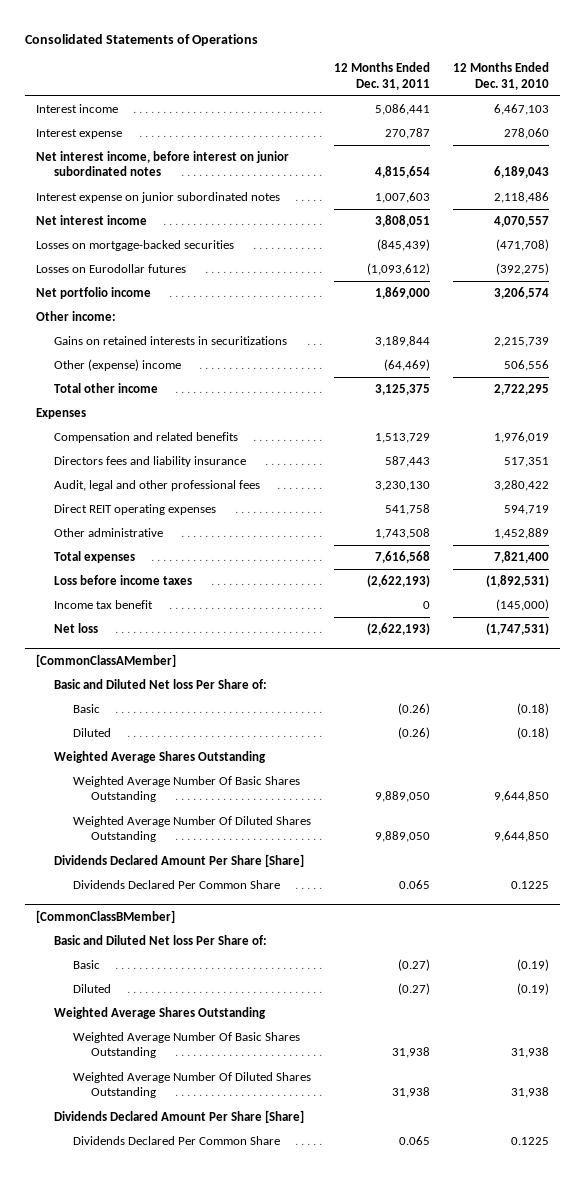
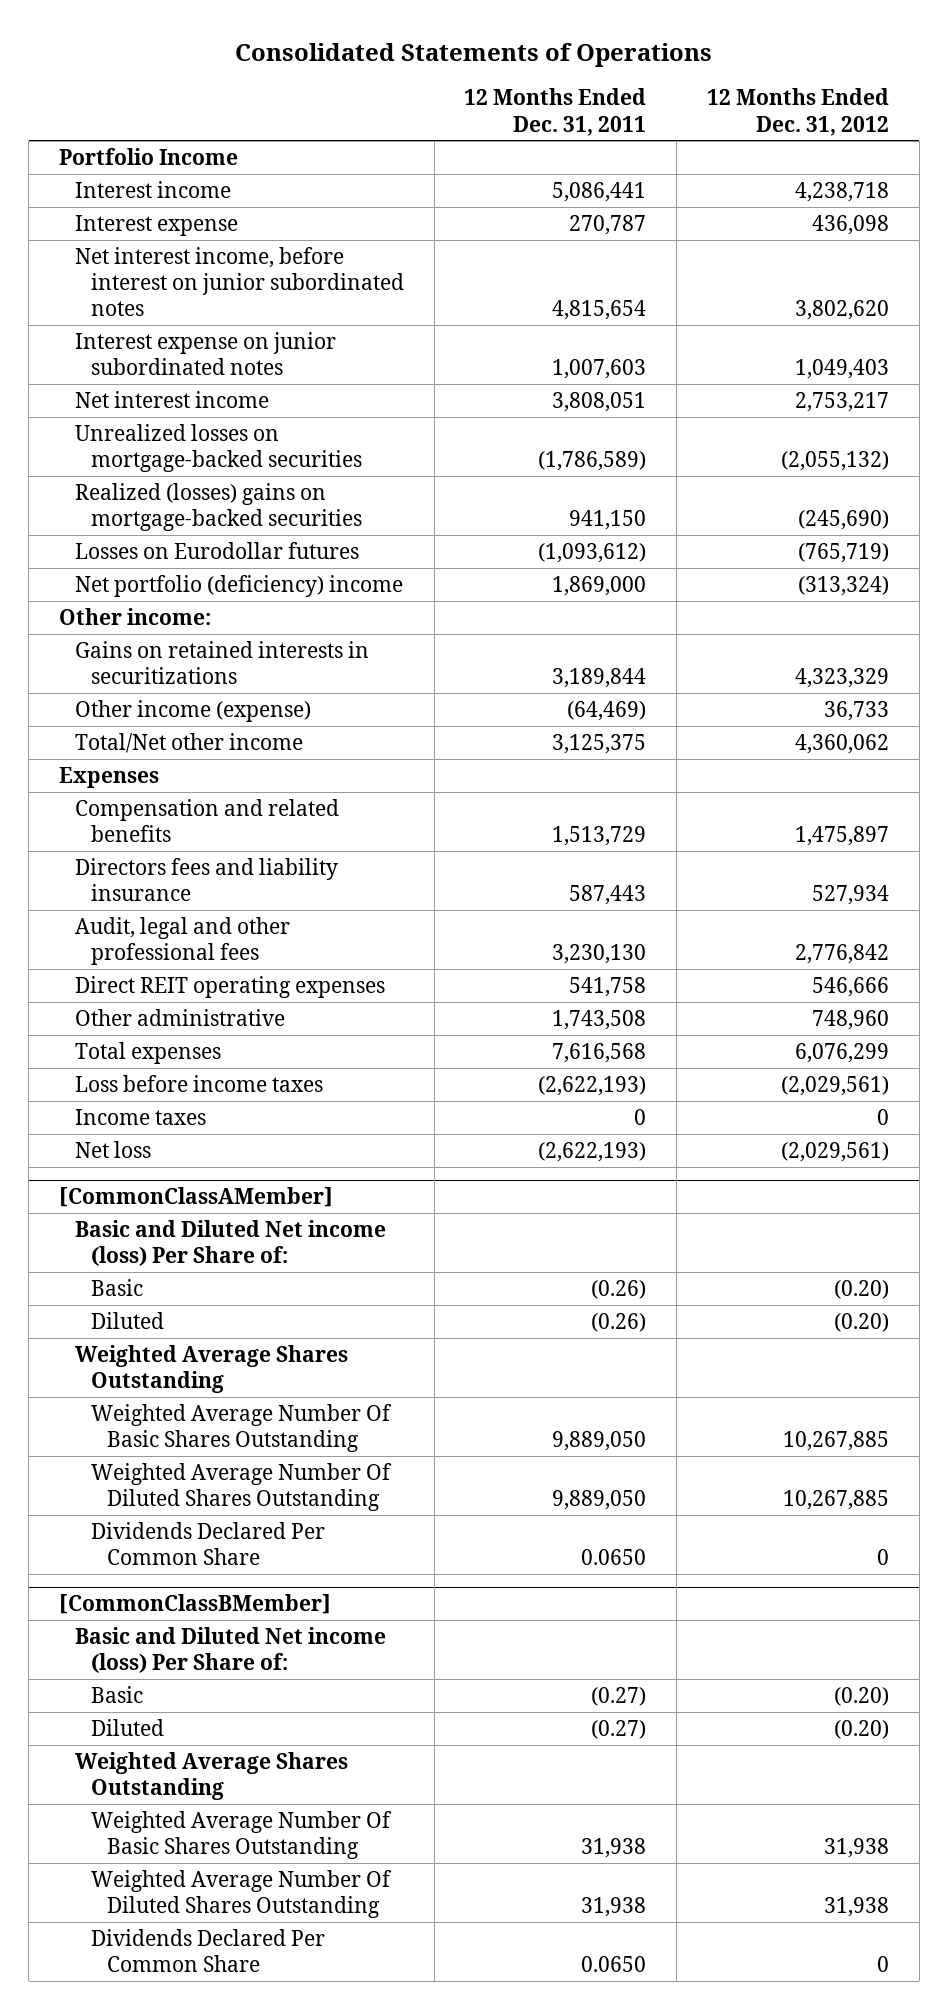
- | 12 Months Ended Dec. 31, 2011 | 12 Months Ended Dec. 31, 2010
+ | 12 Months Ended Dec. 31, 2011 | 12 Months Ended Dec. 31, 2012
+ Portfolio Income
- Losses on mortgage-backed securities | (845,439) | (471,708)
+ Unrealized losses on mortgage-backed securities | (1,786,589) | (2,055,132)
+ Realized (losses) gains on mortgage-backed securities | 941,150 | (245,690)
- Net portfolio income | 1,869,000 | 3,206,574
+ Net portfolio (deficiency) income | 1,869,000 | (313,324)
- Other (expense) income | (64,469) | 506,556
- Total other income | 3,125,375 | 2,722,295
+ Other income (expense) | (64,469) | 36,733
+ Total/Net other income | 3,125,375 | 4,360,062
- Income tax benefit | 0 | (145,000)
+ Income taxes | 0 | 0
@ [CommonClassAMember]
- Basic and Diluted Net loss Per Share of:
+ Basic and Diluted Net income (loss) Per Share of:
- Dividends Declared Amount Per Share [Share]
- Dividends Declared Per Common Share | 0.065 | 0.1225
+ Dividends Declared Per Common Share | 0.0650 | 0
@ [CommonClassBMember]
- Basic and Diluted Net loss Per Share of:
+ Basic and Diluted Net income (loss) Per Share of:
- Dividends Declared Amount Per Share [Share]
- Dividends Declared Per Common Share | 0.065 | 0.1225
+ Dividends Declared Per Common Share | 0.0650 | 0

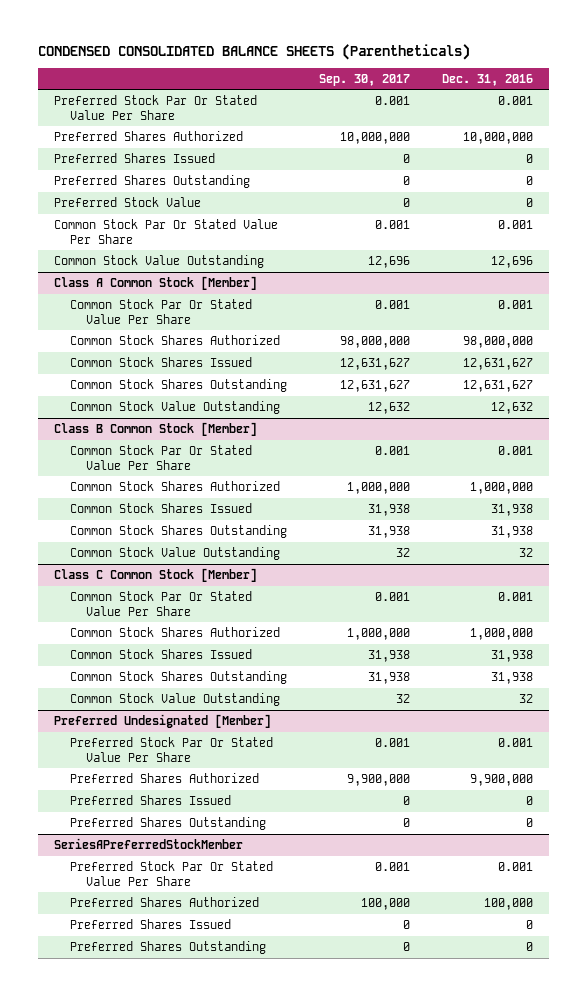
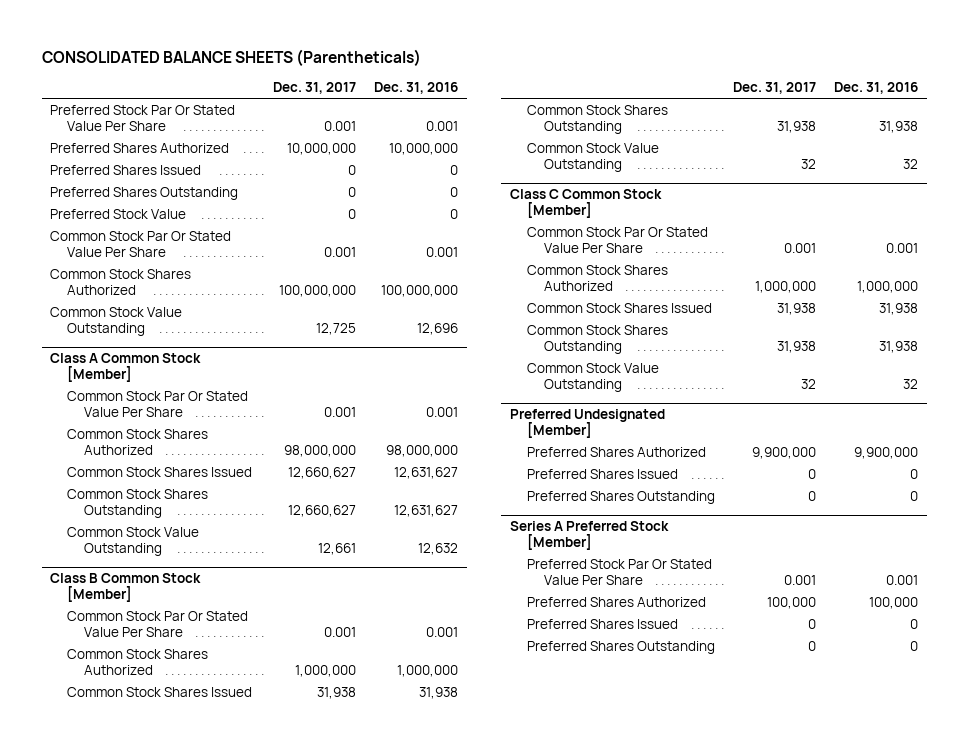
- CONDENSED CONSOLIDATED BALANCE SHEETS (Parentheticals)
+ CONSOLIDATED BALANCE SHEETS (Parentheticals)
- | Sep. 30, 2017 | Dec. 31, 2016
+ | Dec. 31, 2017 | Dec. 31, 2016
+ Common Stock Shares Authorized | 100,000,000 | 100,000,000
@ Preferred Undesignated [Member]
- Preferred Stock Par Or Stated Value Per Share | 0.001 | 0.001
- SeriesAPreferredStockMember
+ Series A Preferred Stock [Member]

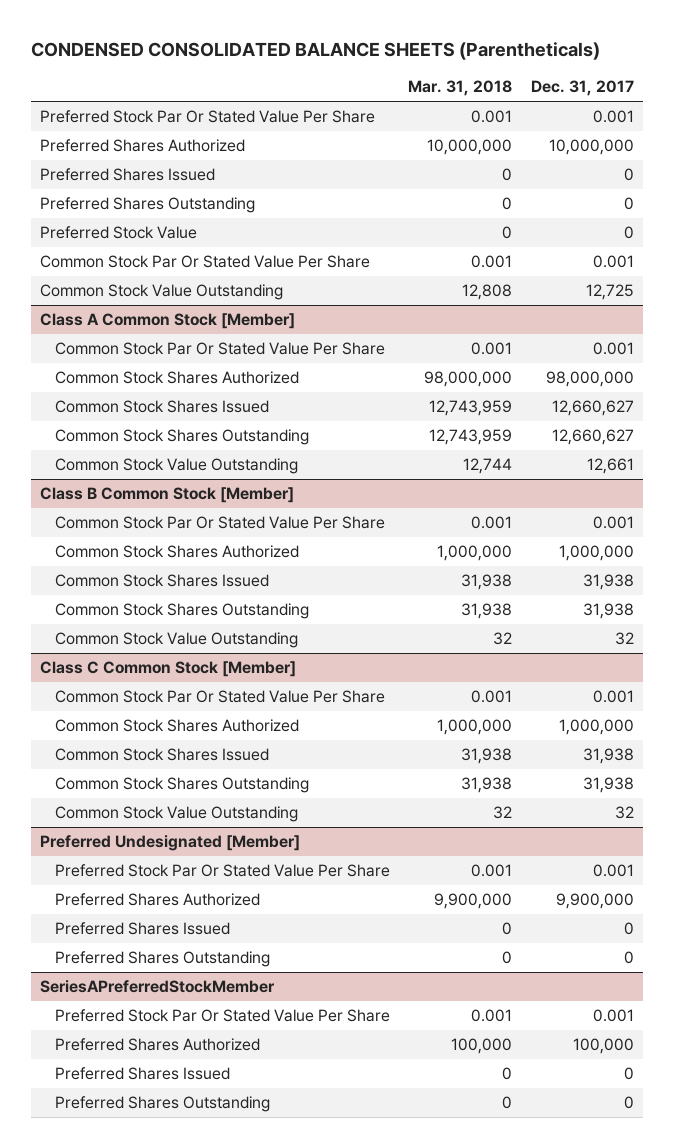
- CONSOLIDATED BALANCE SHEETS (Parentheticals)
+ CONDENSED CONSOLIDATED BALANCE SHEETS (Parentheticals)
- | Dec. 31, 2017 | Dec. 31, 2016
+ | Mar. 31, 2018 | Dec. 31, 2017
- Common Stock Shares Authorized | 100,000,000 | 100,000,000
@ Preferred Undesignated [Member]
+ Preferred Stock Par Or Stated Value Per Share | 0.001 | 0.001
- Series A Preferred Stock [Member]
+ SeriesAPreferredStockMember

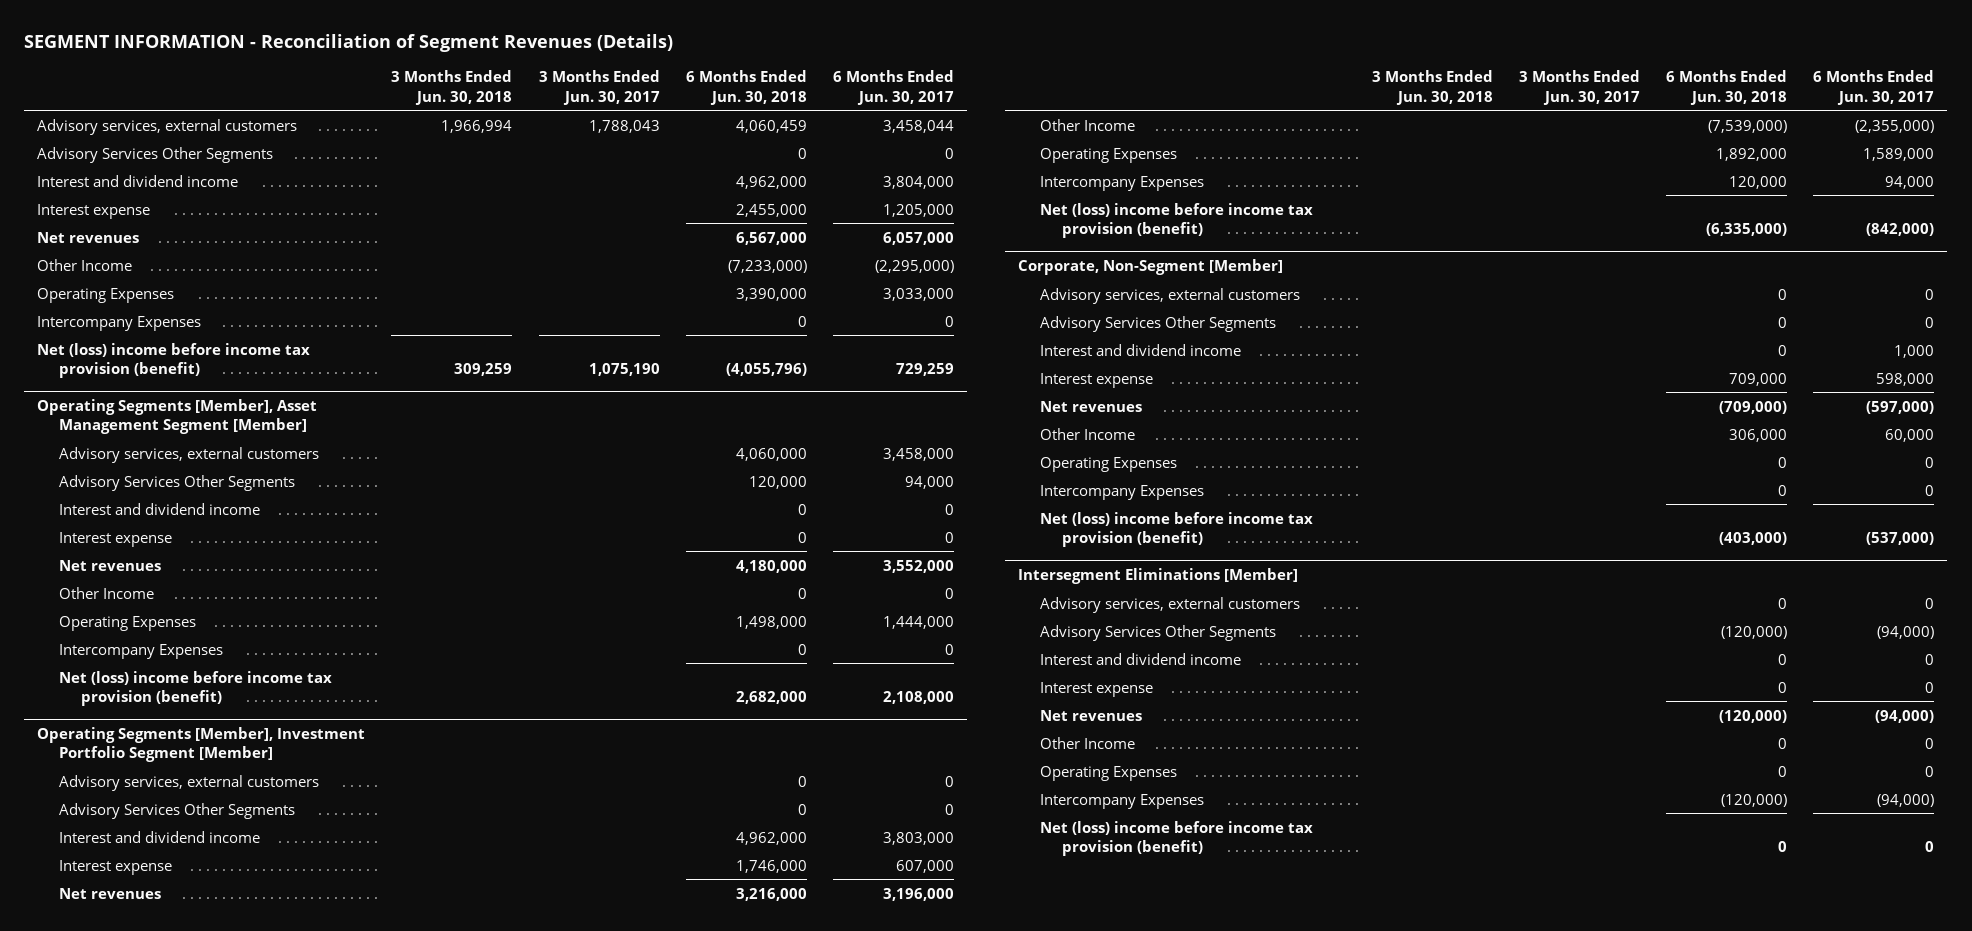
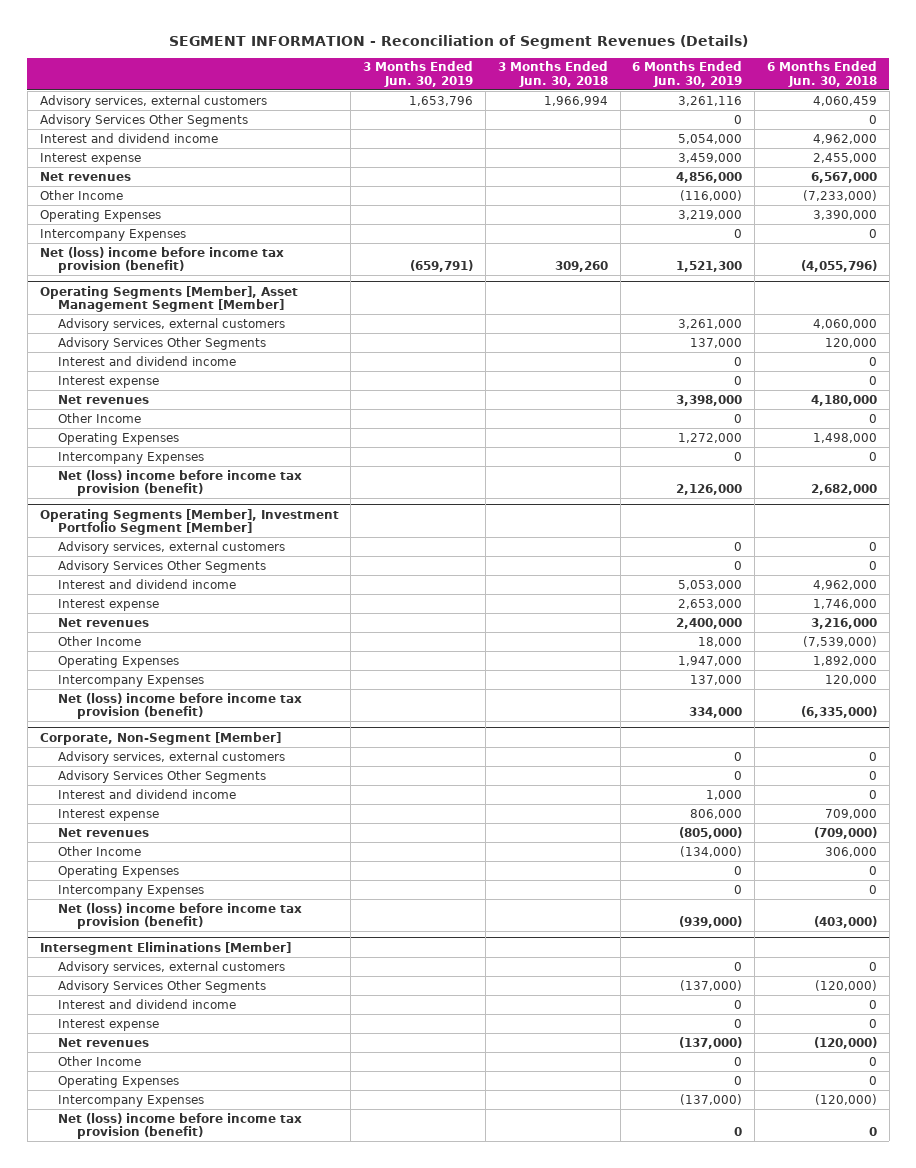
- | 3 Months Ended Jun. 30, 2018 | 3 Months Ended Jun. 30, 2017 | 6 Months Ended Jun. 30, 2018 | 6 Months Ended Jun. 30, 2017
+ | 3 Months Ended Jun. 30, 2019 | 3 Months Ended Jun. 30, 2018 | 6 Months Ended Jun. 30, 2019 | 6 Months Ended Jun. 30, 2018
- Net (loss) income before income tax provision (benefit) | 309,259 | 1,075,190 | (4,055,796) | 729,259
+ Net (loss) income before income tax provision (benefit) | (659,791) | 309,260 | 1,521,300 | (4,055,796)

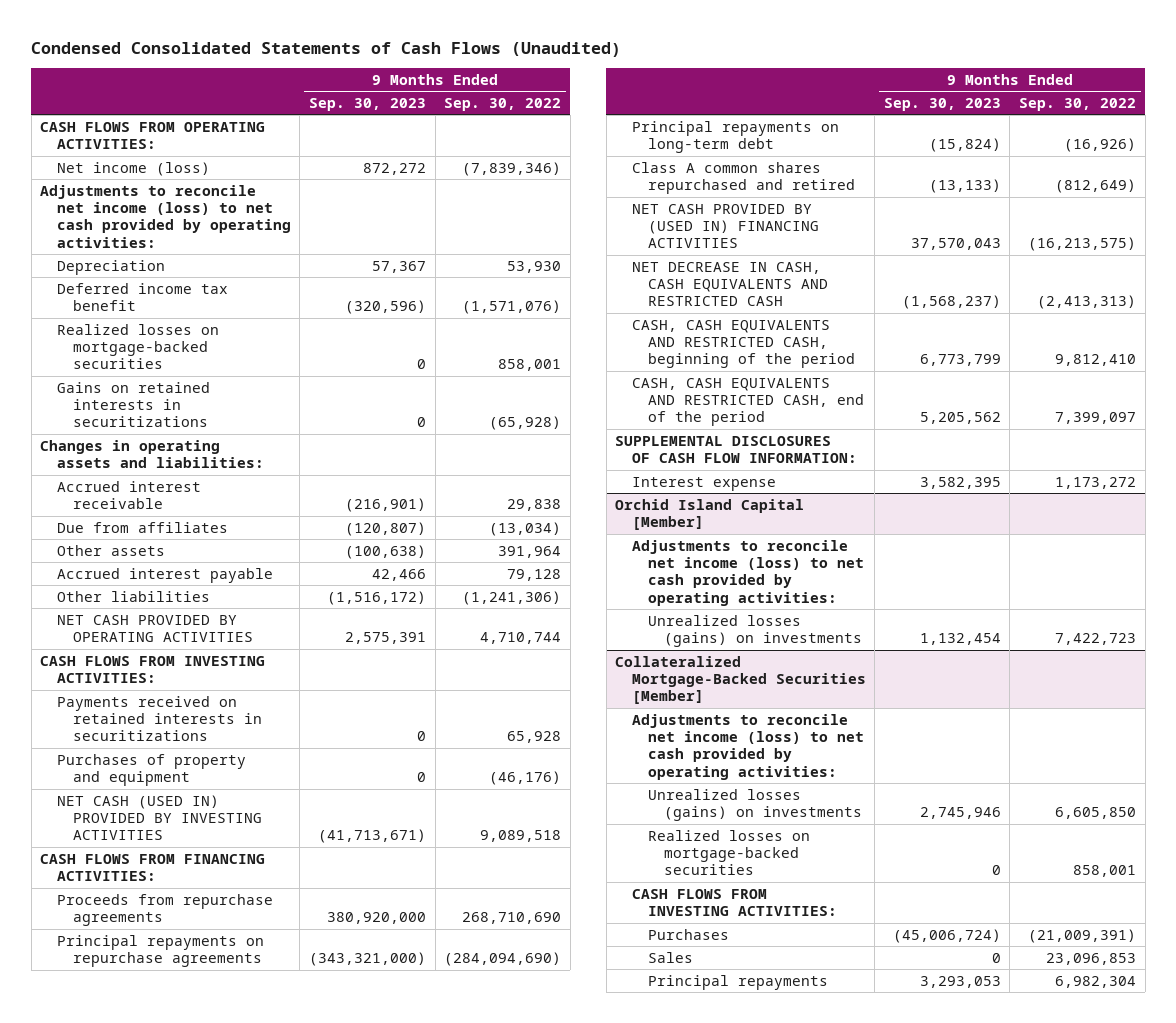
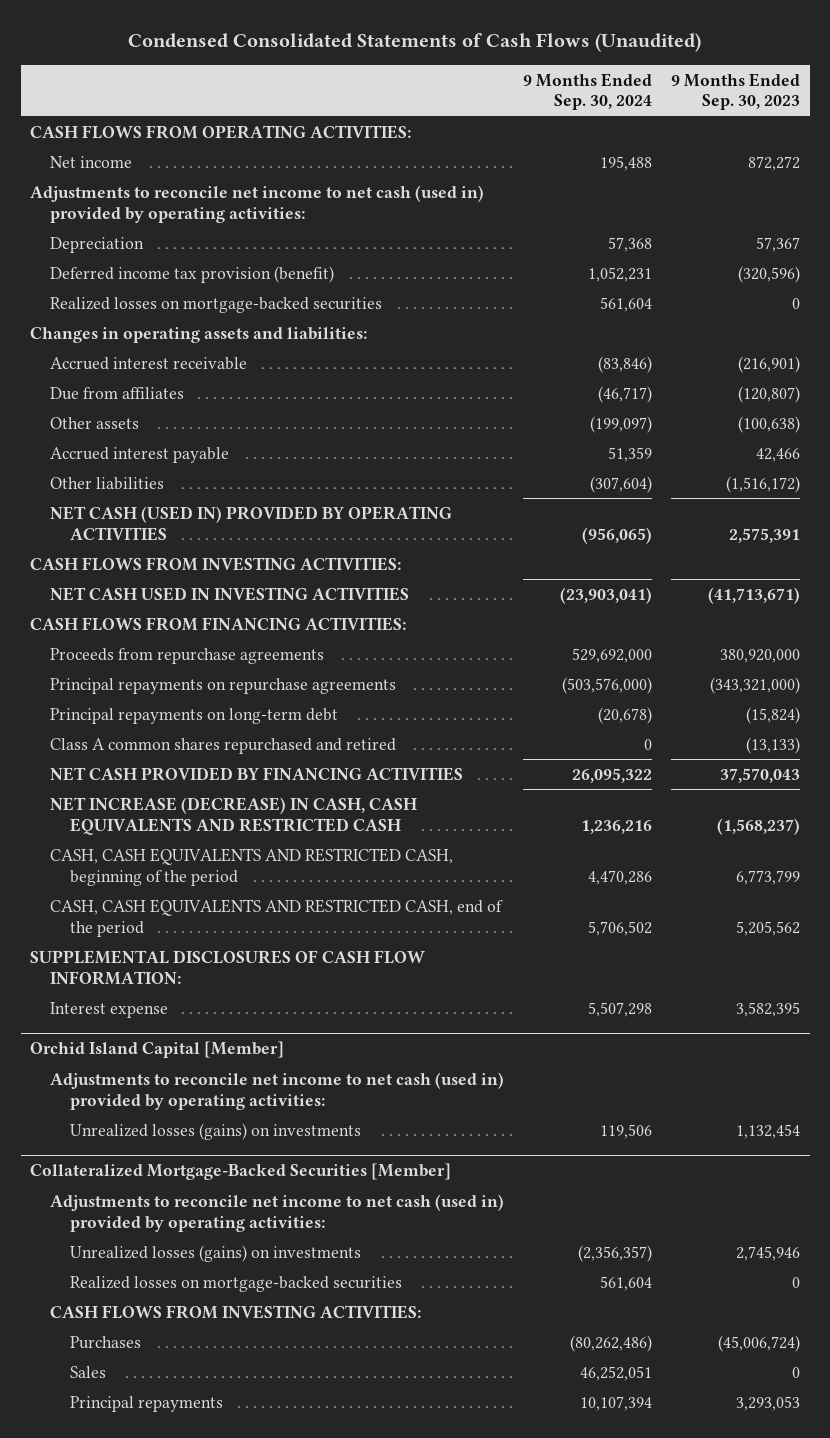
- | 9 Months Ended Sep. 30, 2023 | 9 Months Ended Sep. 30, 2022
+ | 9 Months Ended Sep. 30, 2024 | 9 Months Ended Sep. 30, 2023
- Net income (loss) | 872,272 | (7,839,346)
- Adjustments to reconcile net income (loss) to net cash provided by operating activities:
+ Net income | 195,488 | 872,272
+ Adjustments to reconcile net income to net cash (used in) provided by operating activities:
- Deferred income tax benefit | (320,596) | (1,571,076)
+ Deferred income tax provision (benefit) | 1,052,231 | (320,596)
- Gains on retained interests in securitizations | 0 | (65,928)
- NET CASH PROVIDED BY OPERATING ACTIVITIES | 2,575,391 | 4,710,744
+ NET CASH (USED IN) PROVIDED BY OPERATING ACTIVITIES | (956,065) | 2,575,391
- Payments received on retained interests in securitizations | 0 | 65,928
- Purchases of property and equipment | 0 | (46,176)
- NET CASH (USED IN) PROVIDED BY INVESTING ACTIVITIES | (41,713,671) | 9,089,518
+ NET CASH USED IN INVESTING ACTIVITIES | (23,903,041) | (41,713,671)
- NET CASH PROVIDED BY (USED IN) FINANCING ACTIVITIES | 37,570,043 | (16,213,575)
- NET DECREASE IN CASH, CASH EQUIVALENTS AND RESTRICTED CASH | (1,568,237) | (2,413,313)
+ NET CASH PROVIDED BY FINANCING ACTIVITIES | 26,095,322 | 37,570,043
+ NET INCREASE (DECREASE) IN CASH, CASH EQUIVALENTS AND RESTRICTED CASH | 1,236,216 | (1,568,237)
@ Orchid Island Capital [Member]
- Adjustments to reconcile net income (loss) to net cash provided by operating activities:
+ Adjustments to reconcile net income to net cash (used in) provided by operating activities:
@ Collateralized Mortgage-Backed Securities [Member]
- Adjustments to reconcile net income (loss) to net cash provided by operating activities:
+ Adjustments to reconcile net income to net cash (used in) provided by operating activities:

